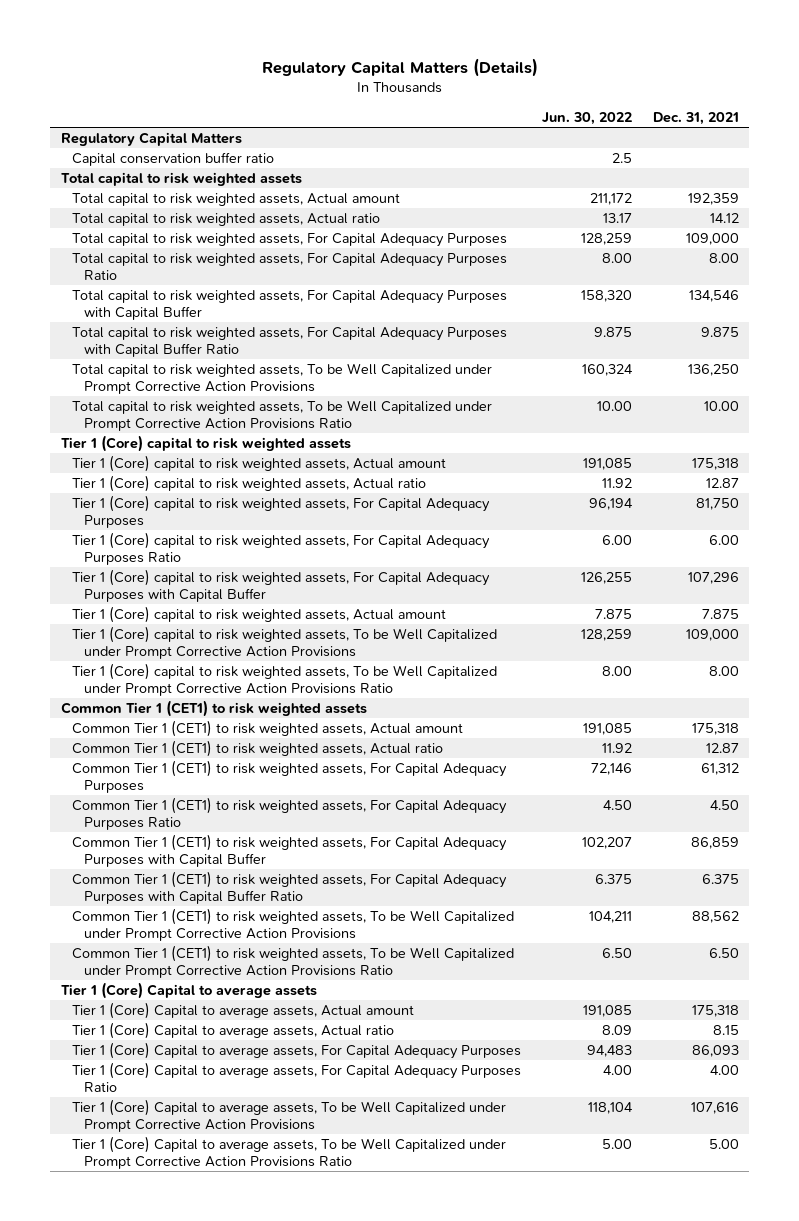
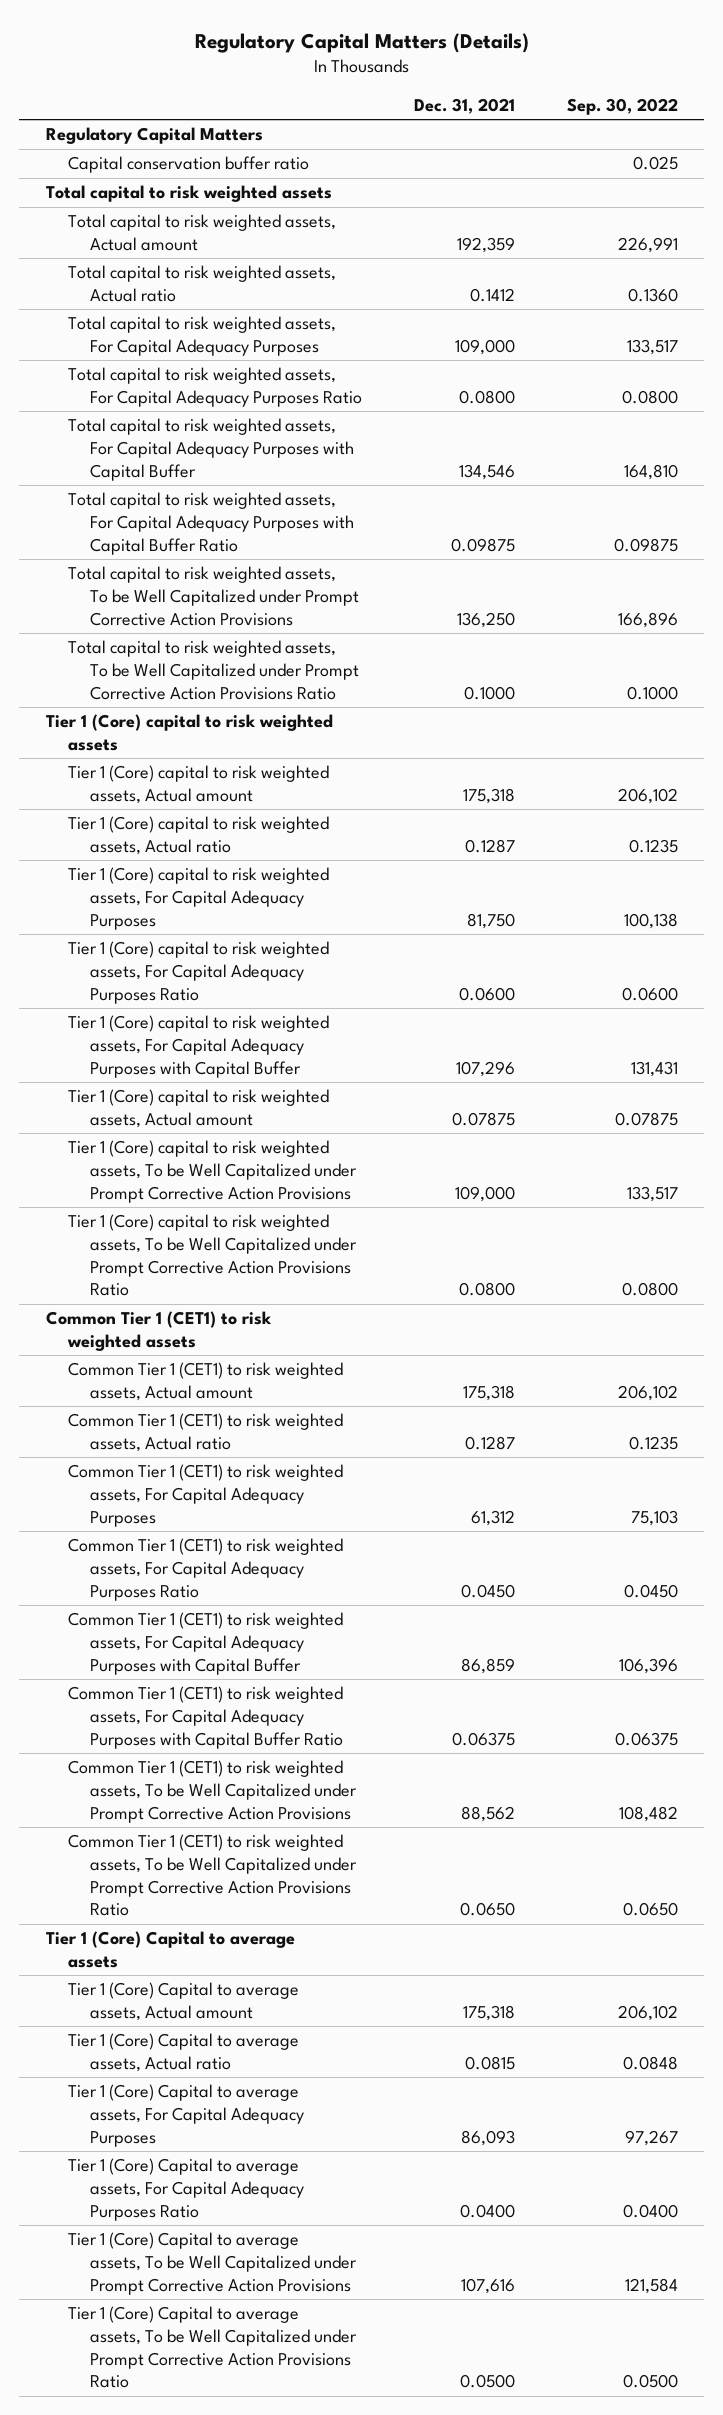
- | Jun. 30, 2022 | Dec. 31, 2021
+ | Dec. 31, 2021 | Sep. 30, 2022
- Total capital to risk weighted assets, Actual ratio | 13.17 | 14.12
+ Total capital to risk weighted assets, Actual ratio | 0.1412 | 0.1360
- Total capital to risk weighted assets, For Capital Adequacy Purposes Ratio | 8.00 | 8.00
+ Total capital to risk weighted assets, For Capital Adequacy Purposes Ratio | 0.0800 | 0.0800
- Total capital to risk weighted assets, For Capital Adequacy Purposes with Capital Buffer Ratio | 9.875 | 9.875
+ Total capital to risk weighted assets, For Capital Adequacy Purposes with Capital Buffer Ratio | 0.09875 | 0.09875
- Total capital to risk weighted assets, To be Well Capitalized under Prompt Corrective Action Provisions Ratio | 10.00 | 10.00
+ Total capital to risk weighted assets, To be Well Capitalized under Prompt Corrective Action Provisions Ratio | 0.1000 | 0.1000
- Tier 1 (Core) capital to risk weighted assets, Actual ratio | 11.92 | 12.87
+ Tier 1 (Core) capital to risk weighted assets, Actual ratio | 0.1287 | 0.1235
- Tier 1 (Core) capital to risk weighted assets, For Capital Adequacy Purposes Ratio | 6.00 | 6.00
+ Tier 1 (Core) capital to risk weighted assets, For Capital Adequacy Purposes Ratio | 0.0600 | 0.0600
- Tier 1 (Core) capital to risk weighted assets, Actual amount | 7.875 | 7.875
+ Tier 1 (Core) capital to risk weighted assets, Actual amount | 0.07875 | 0.07875
- Tier 1 (Core) capital to risk weighted assets, To be Well Capitalized under Prompt Corrective Action Provisions Ratio | 8.00 | 8.00
+ Tier 1 (Core) capital to risk weighted assets, To be Well Capitalized under Prompt Corrective Action Provisions Ratio | 0.0800 | 0.0800
- Common Tier 1 (CET1) to risk weighted assets, Actual ratio | 11.92 | 12.87
+ Common Tier 1 (CET1) to risk weighted assets, Actual ratio | 0.1287 | 0.1235
- Common Tier 1 (CET1) to risk weighted assets, For Capital Adequacy Purposes Ratio | 4.50 | 4.50
+ Common Tier 1 (CET1) to risk weighted assets, For Capital Adequacy Purposes Ratio | 0.0450 | 0.0450
- Common Tier 1 (CET1) to risk weighted assets, For Capital Adequacy Purposes with Capital Buffer Ratio | 6.375 | 6.375
+ Common Tier 1 (CET1) to risk weighted assets, For Capital Adequacy Purposes with Capital Buffer Ratio | 0.06375 | 0.06375
- Common Tier 1 (CET1) to risk weighted assets, To be Well Capitalized under Prompt Corrective Action Provisions Ratio | 6.50 | 6.50
+ Common Tier 1 (CET1) to risk weighted assets, To be Well Capitalized under Prompt Corrective Action Provisions Ratio | 0.0650 | 0.0650
- Tier 1 (Core) Capital to average assets, Actual ratio | 8.09 | 8.15
+ Tier 1 (Core) Capital to average assets, Actual ratio | 0.0815 | 0.0848
- Tier 1 (Core) Capital to average assets, For Capital Adequacy Purposes Ratio | 4.00 | 4.00
+ Tier 1 (Core) Capital to average assets, For Capital Adequacy Purposes Ratio | 0.0400 | 0.0400
- Tier 1 (Core) Capital to average assets, To be Well Capitalized under Prompt Corrective Action Provisions Ratio | 5.00 | 5.00
+ Tier 1 (Core) Capital to average assets, To be Well Capitalized under Prompt Corrective Action Provisions Ratio | 0.0500 | 0.0500

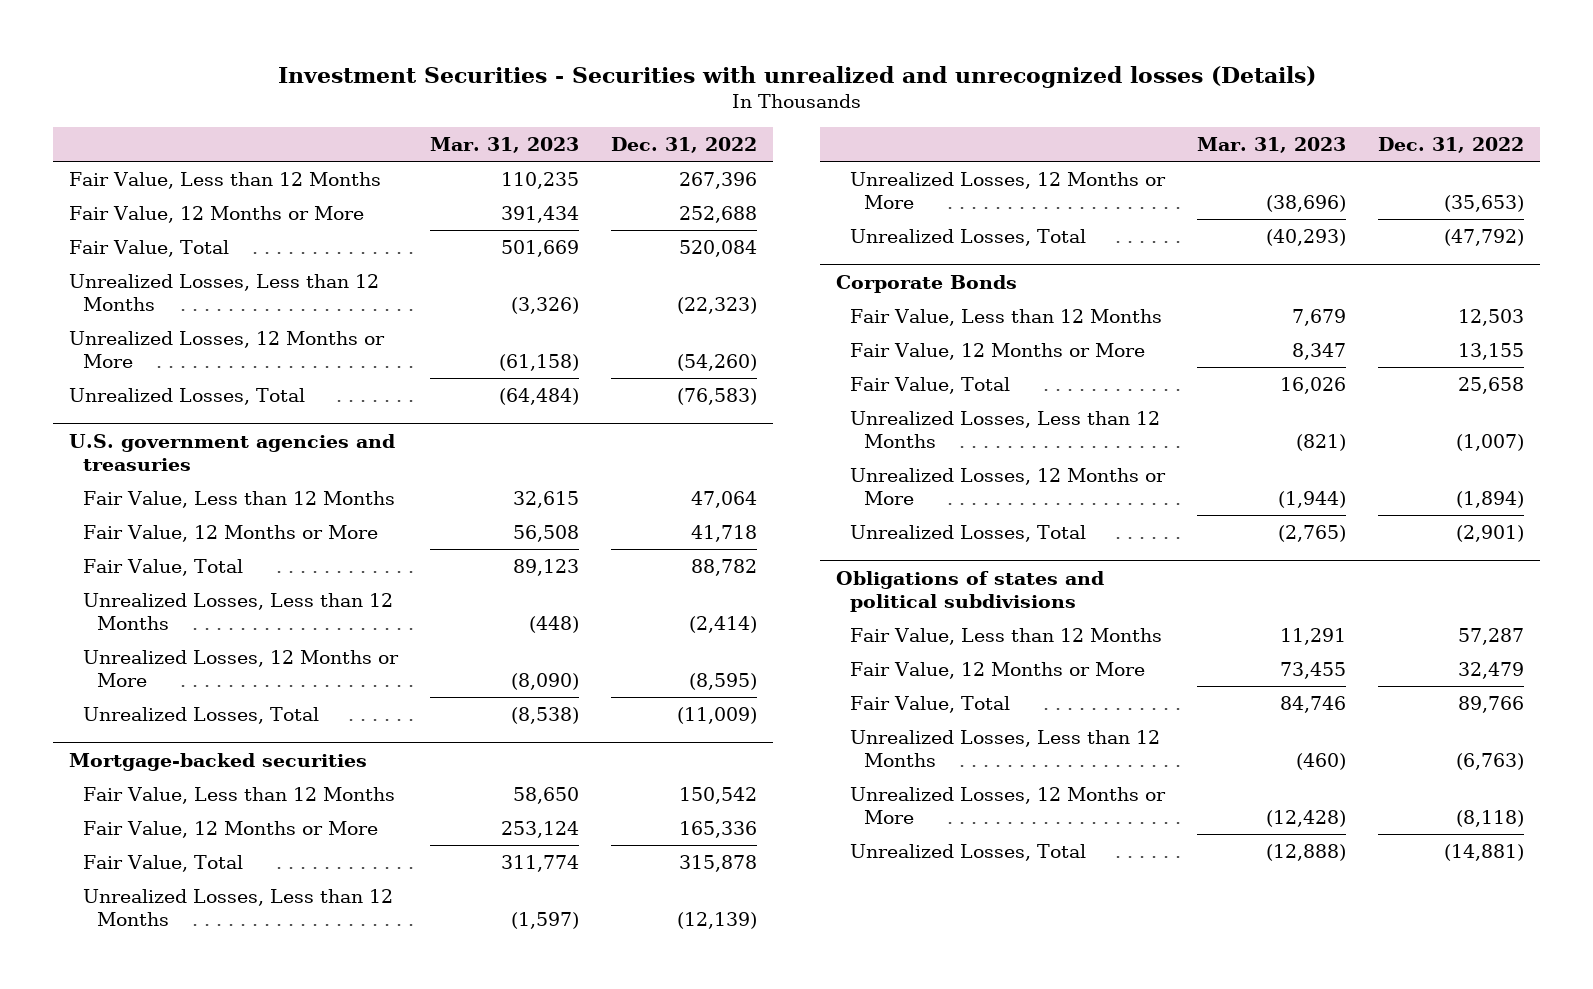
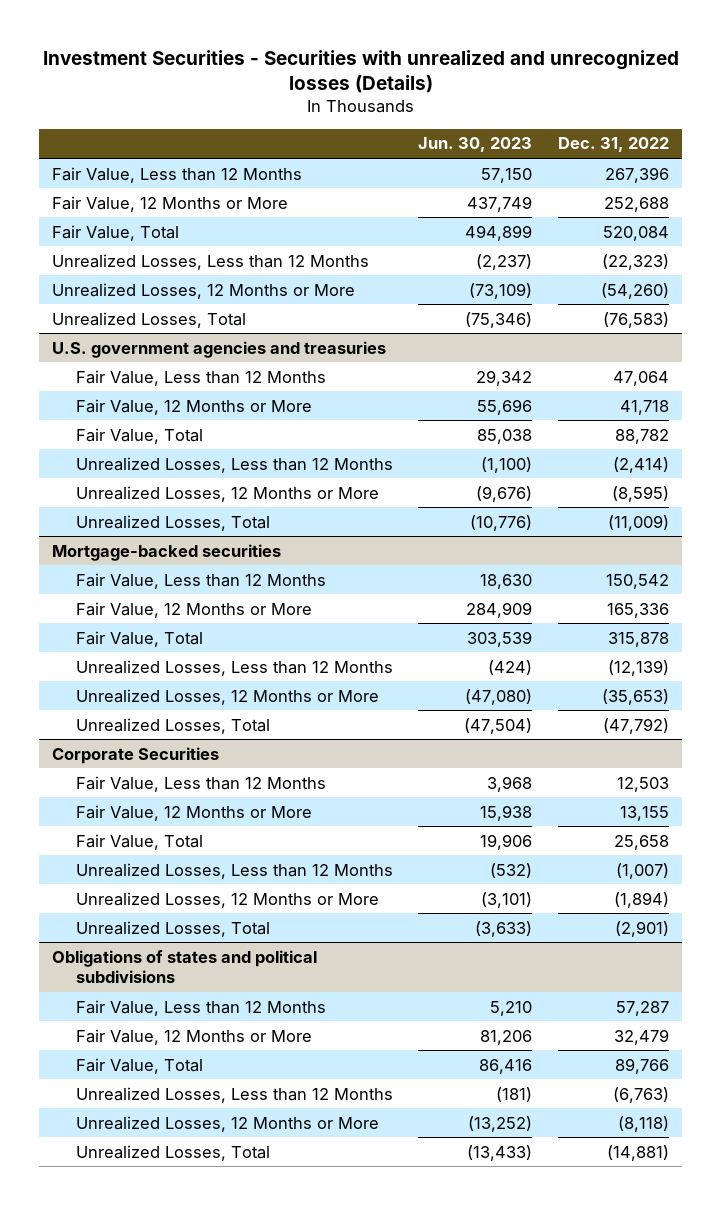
- | Mar. 31, 2023 | Dec. 31, 2022
+ | Jun. 30, 2023 | Dec. 31, 2022
- Corporate Bonds
+ Corporate Securities

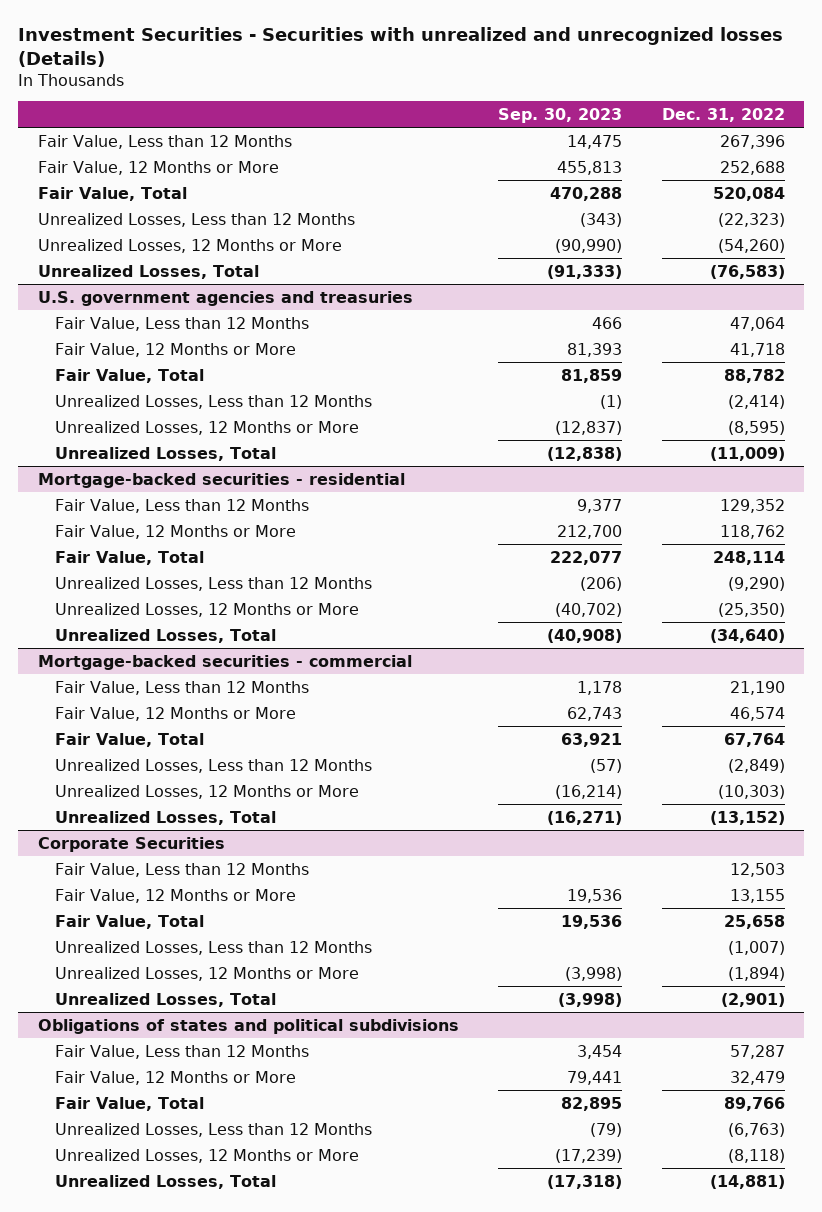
- | Jun. 30, 2023 | Dec. 31, 2022
+ | Sep. 30, 2023 | Dec. 31, 2022
- Mortgage-backed securities
- Fair Value, Less than 12 Months | 18,630 | 150,542
- Fair Value, 12 Months or More | 284,909 | 165,336
- Fair Value, Total | 303,539 | 315,878
- Unrealized Losses, Less than 12 Months | (424) | (12,139)
- Unrealized Losses, 12 Months or More | (47,080) | (35,653)
- Unrealized Losses, Total | (47,504) | (47,792)
+ Mortgage-backed securities - residential
+ Fair Value, Less than 12 Months | 9,377 | 129,352
+ Fair Value, 12 Months or More | 212,700 | 118,762
+ Fair Value, Total | 222,077 | 248,114
+ Unrealized Losses, Less than 12 Months | (206) | (9,290)
+ Unrealized Losses, 12 Months or More | (40,702) | (25,350)
+ Unrealized Losses, Total | (40,908) | (34,640)
+ Mortgage-backed securities - commercial
+ Fair Value, Less than 12 Months | 1,178 | 21,190
+ Fair Value, 12 Months or More | 62,743 | 46,574
+ Fair Value, Total | 63,921 | 67,764
+ Unrealized Losses, Less than 12 Months | (57) | (2,849)
+ Unrealized Losses, 12 Months or More | (16,214) | (10,303)
+ Unrealized Losses, Total | (16,271) | (13,152)

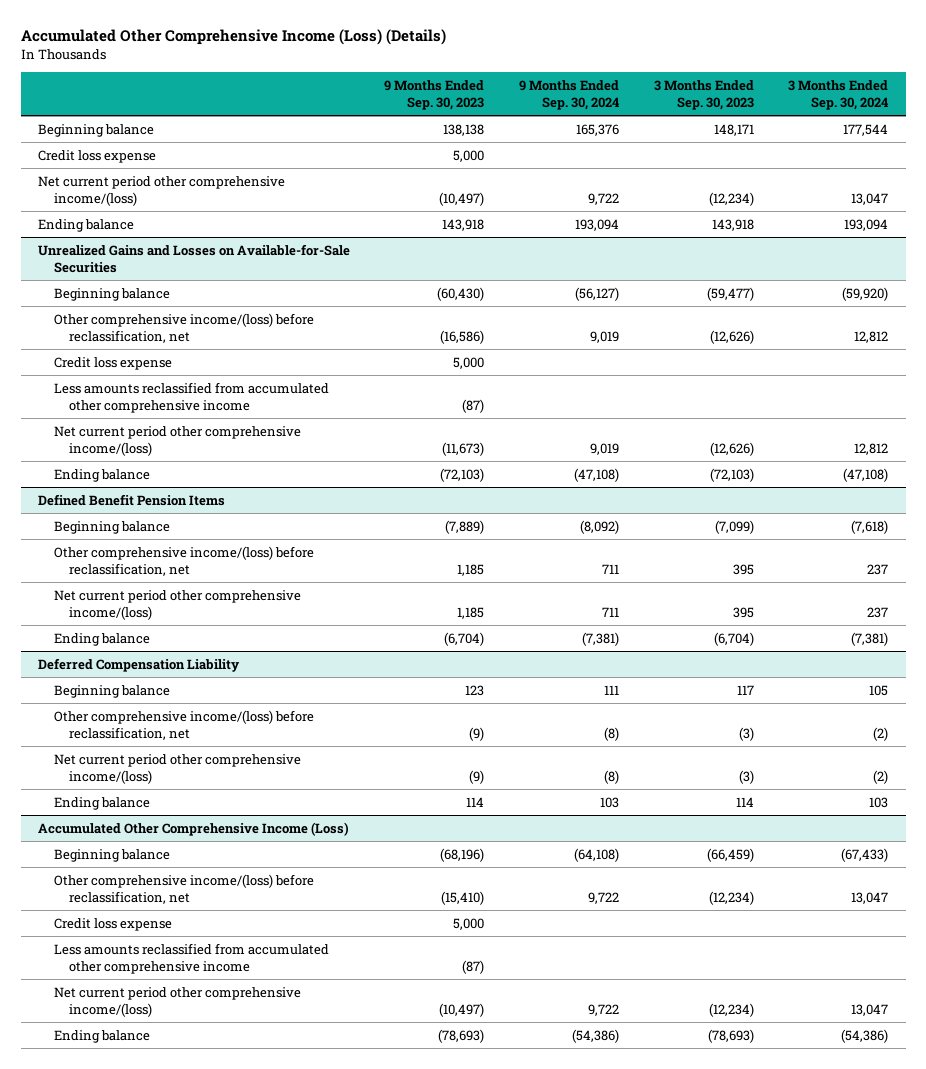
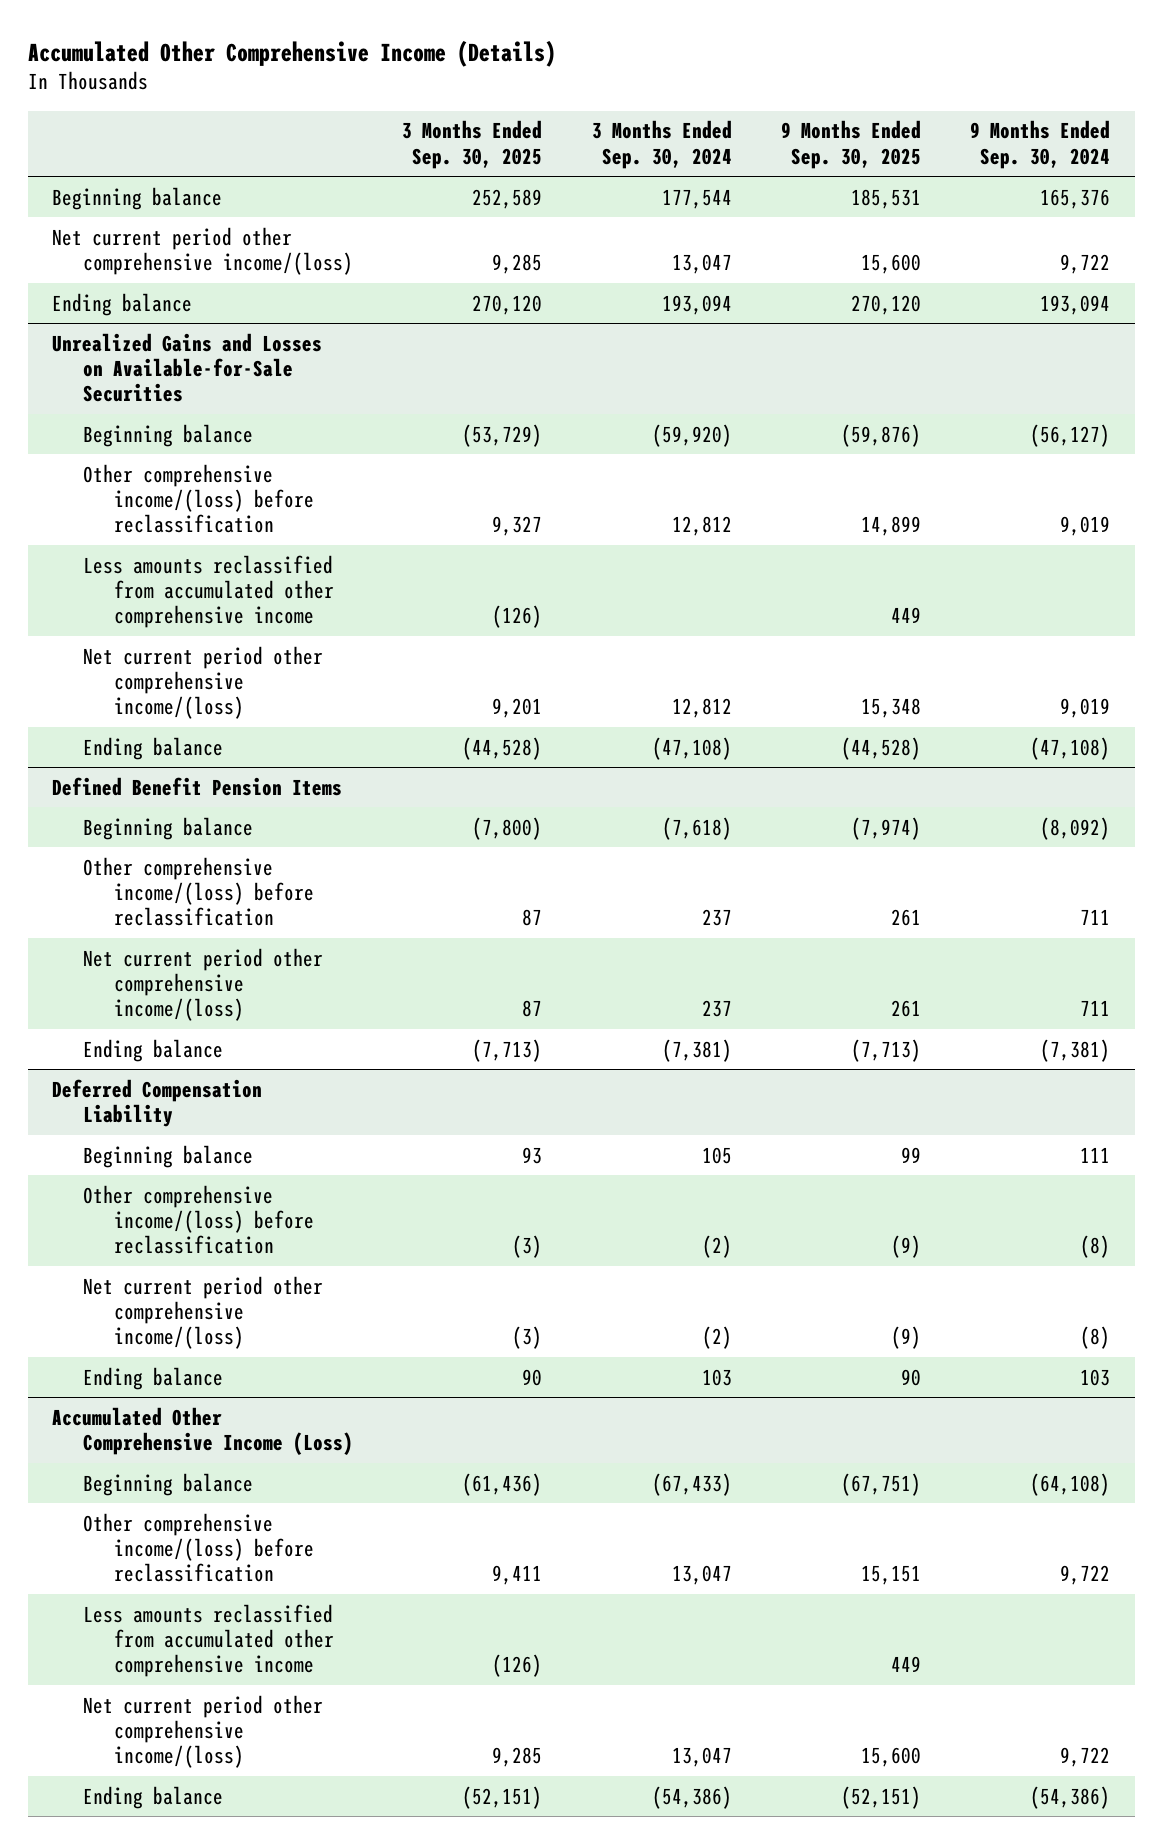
- Accumulated Other Comprehensive Income (Loss) (Details)
+ Accumulated Other Comprehensive Income (Details)
- | 9 Months Ended Sep. 30, 2023 | 9 Months Ended Sep. 30, 2024 | 3 Months Ended Sep. 30, 2023 | 3 Months Ended Sep. 30, 2024
+ | 3 Months Ended Sep. 30, 2025 | 3 Months Ended Sep. 30, 2024 | 9 Months Ended Sep. 30, 2025 | 9 Months Ended Sep. 30, 2024
- Credit loss expense | 5,000 | | |
@ Unrealized Gains and Losses on Available-for-Sale Securities
- Other comprehensive income/(loss) before reclassification, net | (16,586) | 9,019 | (12,626) | 12,812
- Credit loss expense | 5,000 | | |
+ Other comprehensive income/(loss) before reclassification | 9,327 | 12,812 | 14,899 | 9,019
@ Defined Benefit Pension Items
- Other comprehensive income/(loss) before reclassification, net | 1,185 | 711 | 395 | 237
+ Other comprehensive income/(loss) before reclassification | 87 | 237 | 261 | 711
@ Deferred Compensation Liability
- Other comprehensive income/(loss) before reclassification, net | (9) | (8) | (3) | (2)
+ Other comprehensive income/(loss) before reclassification | (3) | (2) | (9) | (8)
@ Accumulated Other Comprehensive Income (Loss)
- Other comprehensive income/(loss) before reclassification, net | (15,410) | 9,722 | (12,234) | 13,047
- Credit loss expense | 5,000 | | |
+ Other comprehensive income/(loss) before reclassification | 9,411 | 13,047 | 15,151 | 9,722

